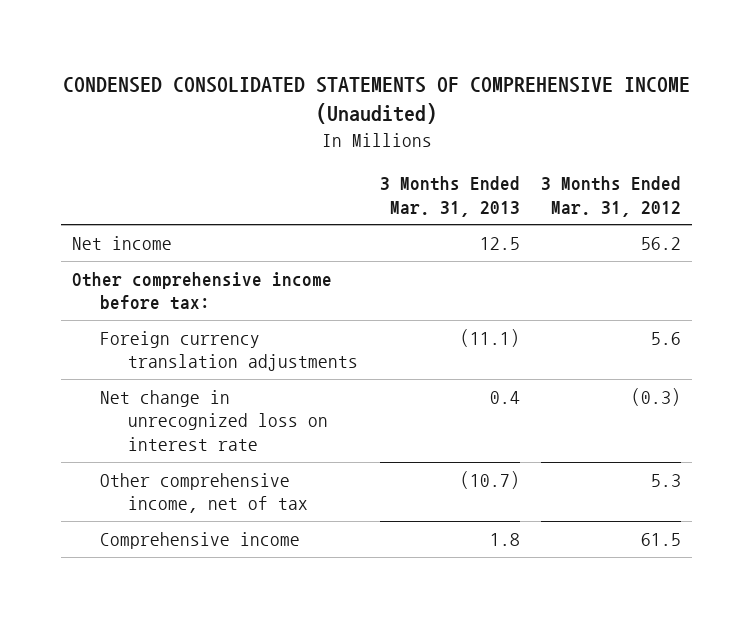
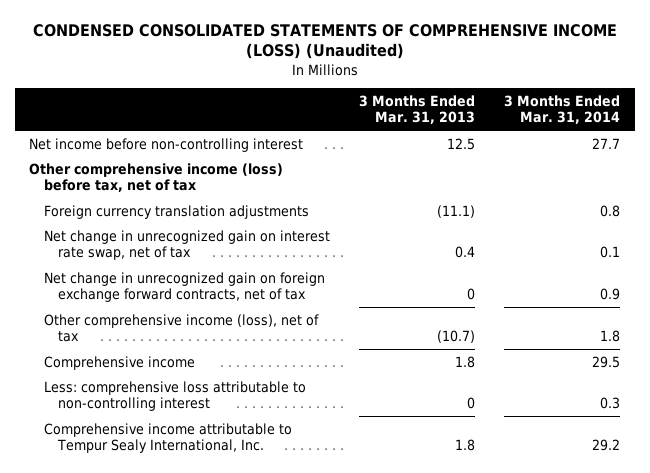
- CONDENSED CONSOLIDATED STATEMENTS OF COMPREHENSIVE INCOME (Unaudited)
+ CONDENSED CONSOLIDATED STATEMENTS OF COMPREHENSIVE INCOME (LOSS) (Unaudited)
- | 3 Months Ended Mar. 31, 2013 | 3 Months Ended Mar. 31, 2012
+ | 3 Months Ended Mar. 31, 2013 | 3 Months Ended Mar. 31, 2014
- Net income | 12.5 | 56.2
- Other comprehensive income before tax:
+ Net income before non-controlling interest | 12.5 | 27.7
+ Other comprehensive income (loss) before tax, net of tax
- Net change in unrecognized loss on interest rate | 0.4 | (0.3)
- Other comprehensive income, net of tax | (10.7) | 5.3
+ Net change in unrecognized gain on interest rate swap, net of tax | 0.4 | 0.1
+ Net change in unrecognized gain on foreign exchange forward contracts, net of tax | 0 | 0.9
+ Other comprehensive income (loss), net of tax | (10.7) | 1.8
+ Less: comprehensive loss attributable to non-controlling interest | 0 | 0.3
+ Comprehensive income attributable to Tempur Sealy International, Inc. | 1.8 | 29.2

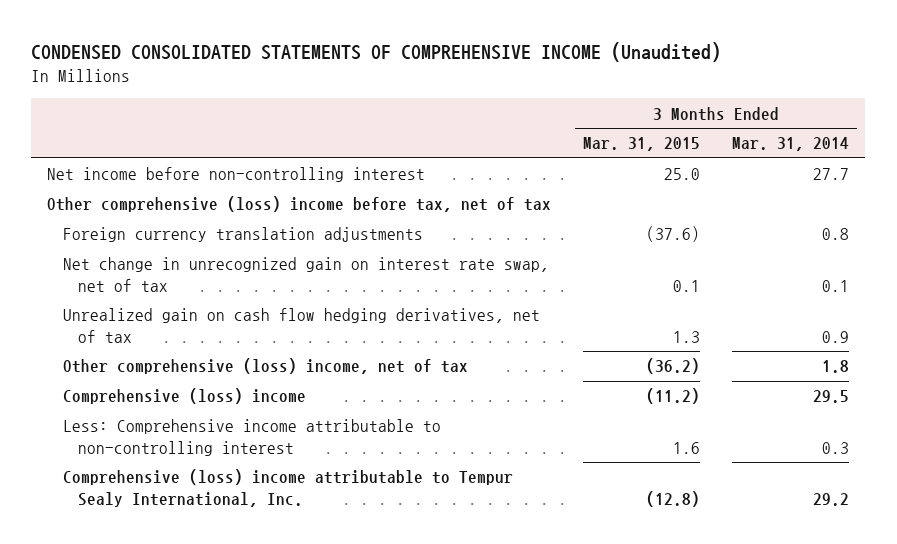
- CONDENSED CONSOLIDATED STATEMENTS OF COMPREHENSIVE INCOME (LOSS) (Unaudited)
+ CONDENSED CONSOLIDATED STATEMENTS OF COMPREHENSIVE INCOME (Unaudited)
- | 3 Months Ended Mar. 31, 2013 | 3 Months Ended Mar. 31, 2014
+ | 3 Months Ended Mar. 31, 2015 | 3 Months Ended Mar. 31, 2014
- Other comprehensive income (loss) before tax, net of tax
+ Other comprehensive (loss) income before tax, net of tax
- Net change in unrecognized gain on foreign exchange forward contracts, net of tax | 0 | 0.9
- Other comprehensive income (loss), net of tax | (10.7) | 1.8
- Comprehensive income | 1.8 | 29.5
- Less: comprehensive loss attributable to non-controlling interest | 0 | 0.3
- Comprehensive income attributable to Tempur Sealy International, Inc. | 1.8 | 29.2
+ Unrealized gain on cash flow hedging derivatives, net of tax | 1.3 | 0.9
+ Other comprehensive (loss) income, net of tax | (36.2) | 1.8
+ Comprehensive (loss) income | (11.2) | 29.5
+ Less: Comprehensive income attributable to non-controlling interest | 1.6 | 0.3
+ Comprehensive (loss) income attributable to Tempur Sealy International, Inc. | (12.8) | 29.2

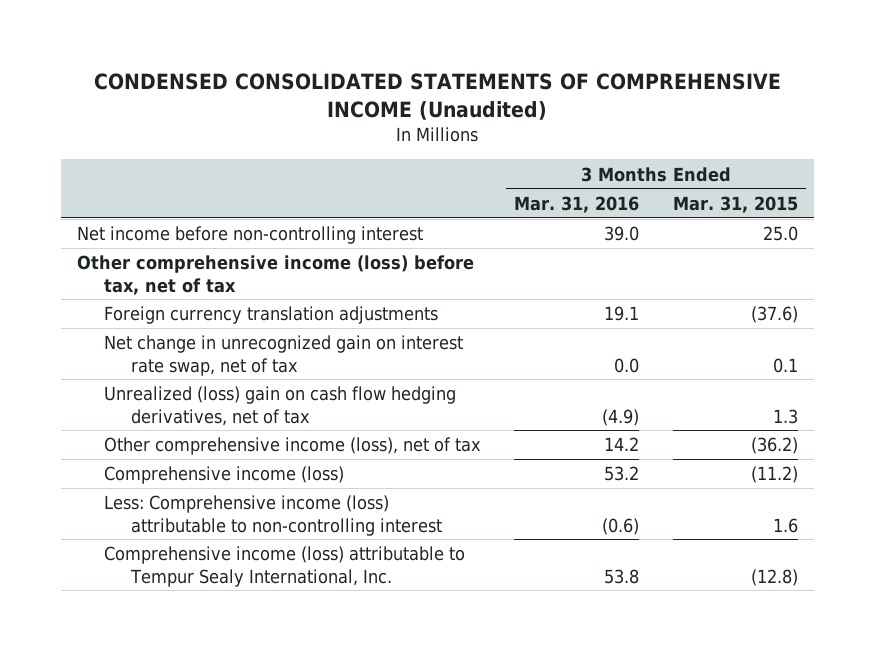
- | 3 Months Ended Mar. 31, 2015 | 3 Months Ended Mar. 31, 2014
+ | 3 Months Ended Mar. 31, 2016 | 3 Months Ended Mar. 31, 2015
- Other comprehensive (loss) income before tax, net of tax
+ Other comprehensive income (loss) before tax, net of tax
- Unrealized gain on cash flow hedging derivatives, net of tax | 1.3 | 0.9
- Other comprehensive (loss) income, net of tax | (36.2) | 1.8
- Comprehensive (loss) income | (11.2) | 29.5
- Less: Comprehensive income attributable to non-controlling interest | 1.6 | 0.3
- Comprehensive (loss) income attributable to Tempur Sealy International, Inc. | (12.8) | 29.2
+ Unrealized (loss) gain on cash flow hedging derivatives, net of tax | (4.9) | 1.3
+ Other comprehensive income (loss), net of tax | 14.2 | (36.2)
+ Comprehensive income (loss) | 53.2 | (11.2)
+ Less: Comprehensive income (loss) attributable to non-controlling interest | (0.6) | 1.6
+ Comprehensive income (loss) attributable to Tempur Sealy International, Inc. | 53.8 | (12.8)

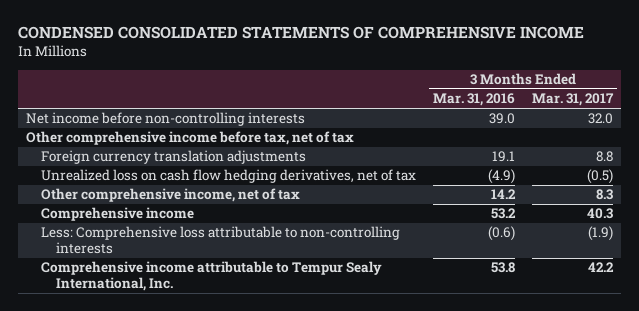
- CONDENSED CONSOLIDATED STATEMENTS OF COMPREHENSIVE INCOME (Unaudited)
+ CONDENSED CONSOLIDATED STATEMENTS OF COMPREHENSIVE INCOME
- | 3 Months Ended Mar. 31, 2016 | 3 Months Ended Mar. 31, 2015
+ | 3 Months Ended Mar. 31, 2016 | 3 Months Ended Mar. 31, 2017
- Net income before non-controlling interest | 39.0 | 25.0
- Other comprehensive income (loss) before tax, net of tax
+ Net income before non-controlling interests | 39.0 | 32.0
+ Other comprehensive income before tax, net of tax
- Net change in unrecognized gain on interest rate swap, net of tax | 0.0 | 0.1
- Unrealized (loss) gain on cash flow hedging derivatives, net of tax | (4.9) | 1.3
- Other comprehensive income (loss), net of tax | 14.2 | (36.2)
- Comprehensive income (loss) | 53.2 | (11.2)
- Less: Comprehensive income (loss) attributable to non-controlling interest | (0.6) | 1.6
- Comprehensive income (loss) attributable to Tempur Sealy International, Inc. | 53.8 | (12.8)
+ Unrealized loss on cash flow hedging derivatives, net of tax | (4.9) | (0.5)
+ Other comprehensive income, net of tax | 14.2 | 8.3
+ Comprehensive income | 53.2 | 40.3
+ Less: Comprehensive loss attributable to non-controlling interests | (0.6) | (1.9)
+ Comprehensive income attributable to Tempur Sealy International, Inc. | 53.8 | 42.2

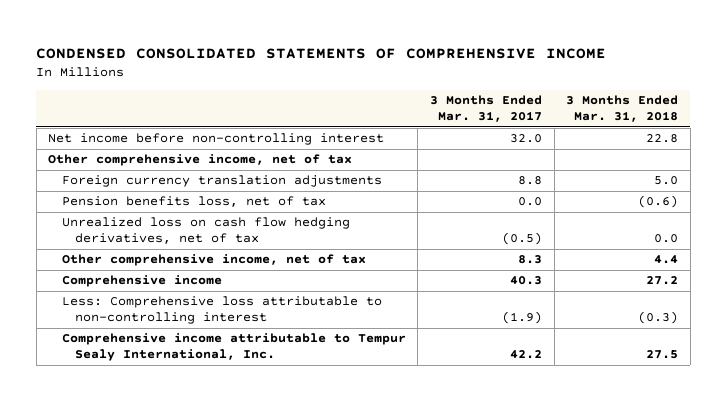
- | 3 Months Ended Mar. 31, 2016 | 3 Months Ended Mar. 31, 2017
+ | 3 Months Ended Mar. 31, 2017 | 3 Months Ended Mar. 31, 2018
- Net income before non-controlling interests | 39.0 | 32.0
- Other comprehensive income before tax, net of tax
+ Net income before non-controlling interest | 32.0 | 22.8
+ Other comprehensive income, net of tax
+ Pension benefits loss, net of tax | 0.0 | (0.6)
- Less: Comprehensive loss attributable to non-controlling interests | (0.6) | (1.9)
+ Less: Comprehensive loss attributable to non-controlling interest | (1.9) | (0.3)

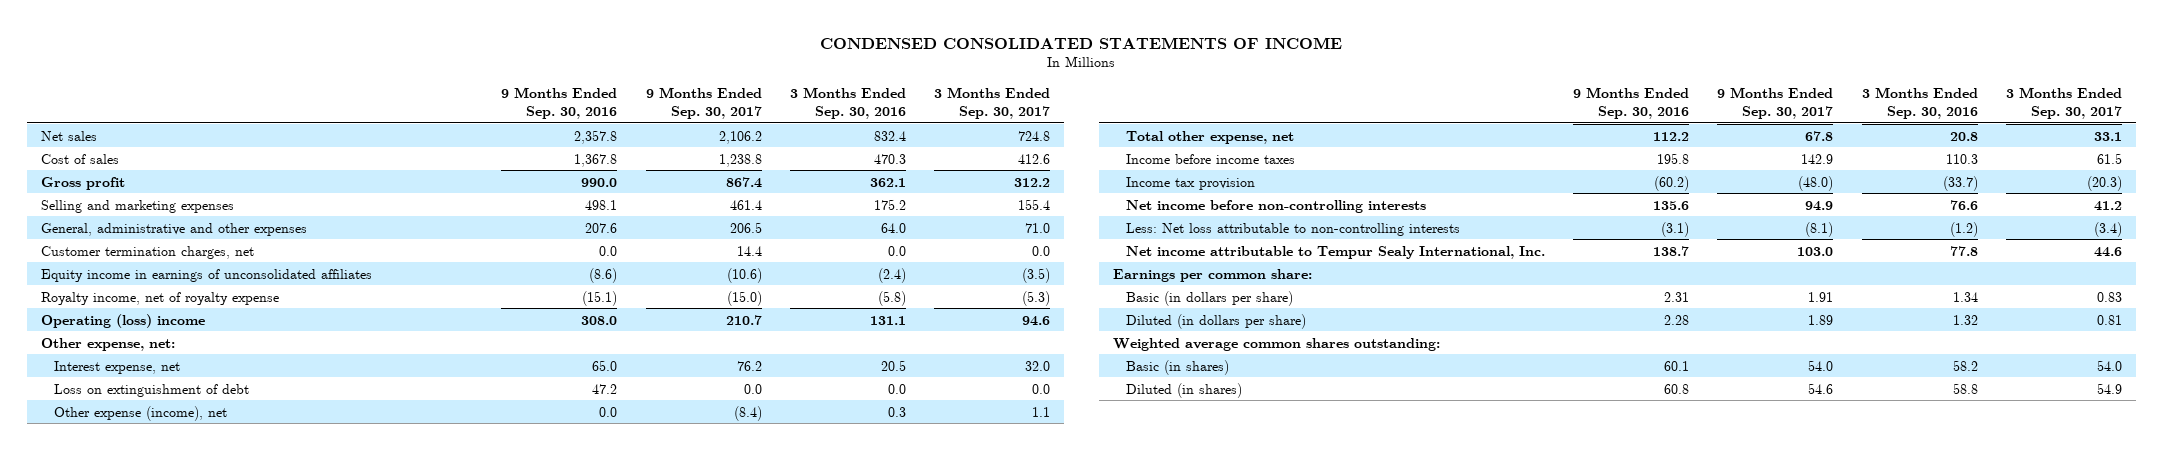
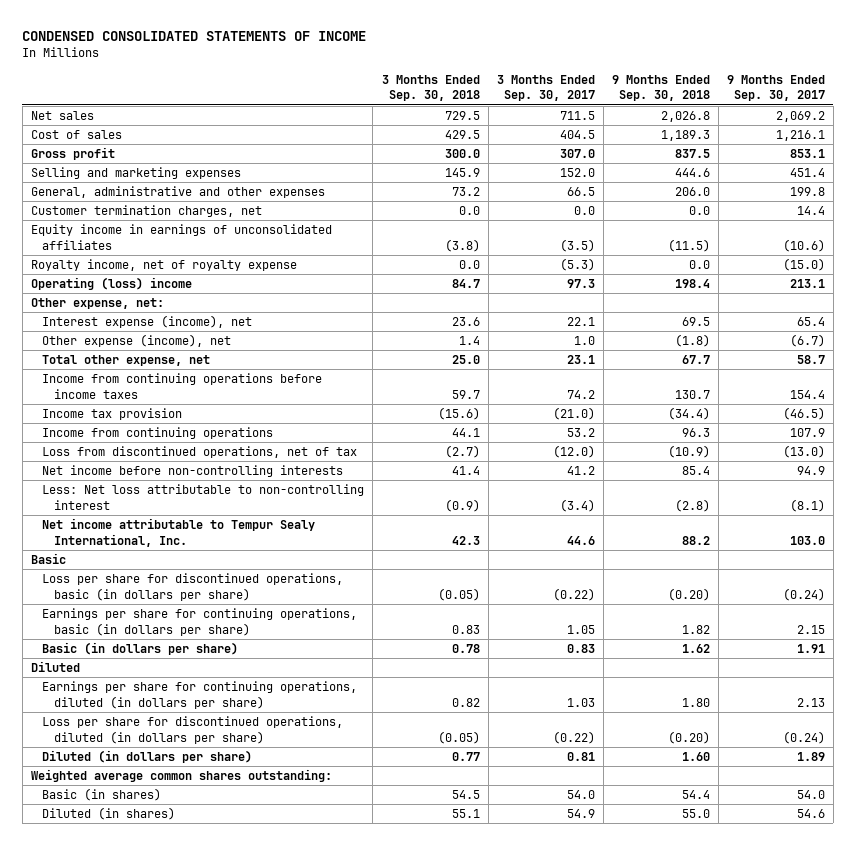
- | 9 Months Ended Sep. 30, 2016 | 9 Months Ended Sep. 30, 2017 | 3 Months Ended Sep. 30, 2016 | 3 Months Ended Sep. 30, 2017
+ | 3 Months Ended Sep. 30, 2018 | 3 Months Ended Sep. 30, 2017 | 9 Months Ended Sep. 30, 2018 | 9 Months Ended Sep. 30, 2017
- Net sales | 2,357.8 | 2,106.2 | 832.4 | 724.8
- Cost of sales | 1,367.8 | 1,238.8 | 470.3 | 412.6
- Gross profit | 990.0 | 867.4 | 362.1 | 312.2
- Selling and marketing expenses | 498.1 | 461.4 | 175.2 | 155.4
- General, administrative and other expenses | 207.6 | 206.5 | 64.0 | 71.0
+ Net sales | 729.5 | 711.5 | 2,026.8 | 2,069.2
+ Cost of sales | 429.5 | 404.5 | 1,189.3 | 1,216.1
+ Gross profit | 300.0 | 307.0 | 837.5 | 853.1
+ Selling and marketing expenses | 145.9 | 152.0 | 444.6 | 451.4
+ General, administrative and other expenses | 73.2 | 66.5 | 206.0 | 199.8
- Operating (loss) income | 308.0 | 210.7 | 131.1 | 94.6
+ Operating (loss) income | 84.7 | 97.3 | 198.4 | 213.1
- Interest expense, net | 65.0 | 76.2 | 20.5 | 32.0
- Loss on extinguishment of debt | 47.2 | 0.0 | 0.0 | 0.0
- Other expense (income), net | 0.0 | (8.4) | 0.3 | 1.1
- Total other expense, net | 112.2 | 67.8 | 20.8 | 33.1
- Income before income taxes | 195.8 | 142.9 | 110.3 | 61.5
- Income tax provision | (60.2) | (48.0) | (33.7) | (20.3)
+ Interest expense (income), net | 23.6 | 22.1 | 69.5 | 65.4
+ Other expense (income), net | 1.4 | 1.0 | (1.8) | (6.7)
+ Total other expense, net | 25.0 | 23.1 | 67.7 | 58.7
+ Income from continuing operations before income taxes | 59.7 | 74.2 | 130.7 | 154.4
+ Income tax provision | (15.6) | (21.0) | (34.4) | (46.5)
+ Income from continuing operations | 44.1 | 53.2 | 96.3 | 107.9
+ Loss from discontinued operations, net of tax | (2.7) | (12.0) | (10.9) | (13.0)
- Less: Net loss attributable to non-controlling interests | (3.1) | (8.1) | (1.2) | (3.4)
+ Less: Net loss attributable to non-controlling interest | (0.9) | (3.4) | (2.8) | (8.1)
- Earnings per common share:
+ Basic
+ Loss per share for discontinued operations, basic (in dollars per share) | (0.05) | (0.22) | (0.20) | (0.24)
+ Earnings per share for continuing operations, basic (in dollars per share) | 0.83 | 1.05 | 1.82 | 2.15
+ Diluted
+ Earnings per share for continuing operations, diluted (in dollars per share) | 0.82 | 1.03 | 1.80 | 2.13
+ Loss per share for discontinued operations, diluted (in dollars per share) | (0.05) | (0.22) | (0.20) | (0.24)

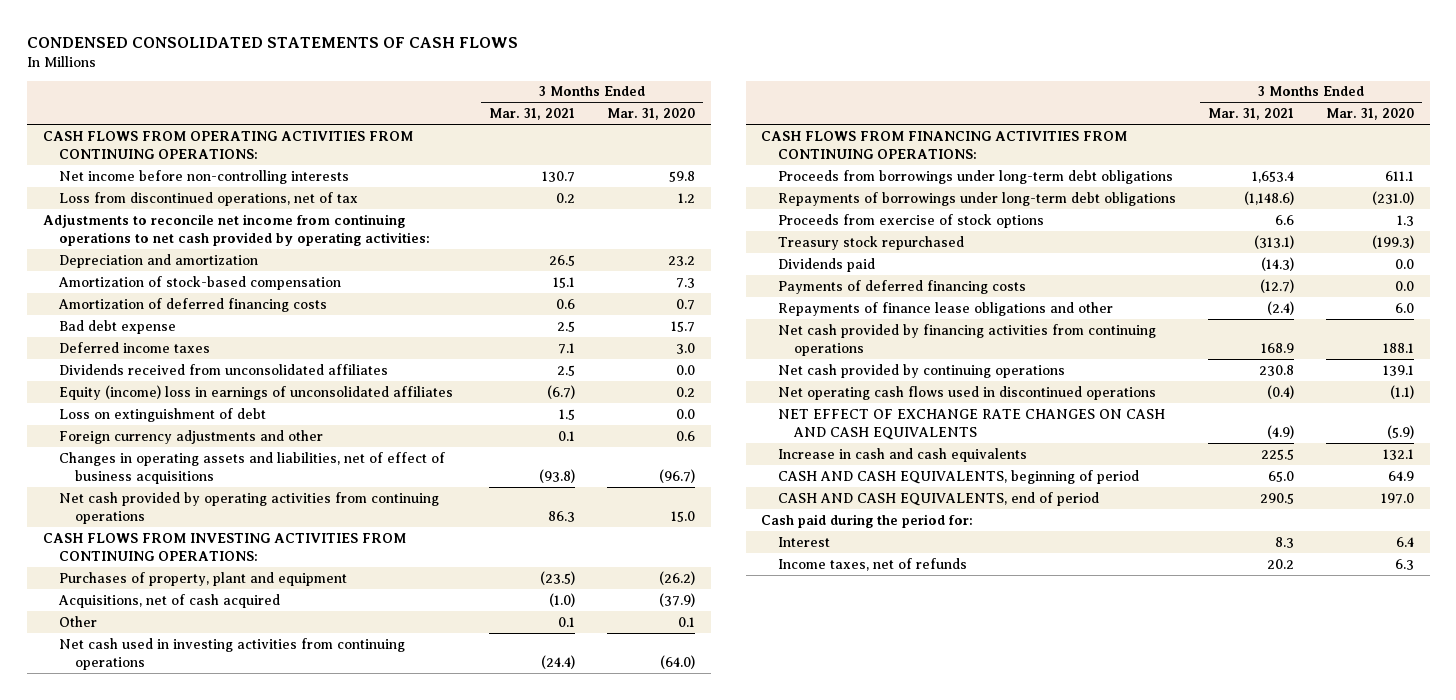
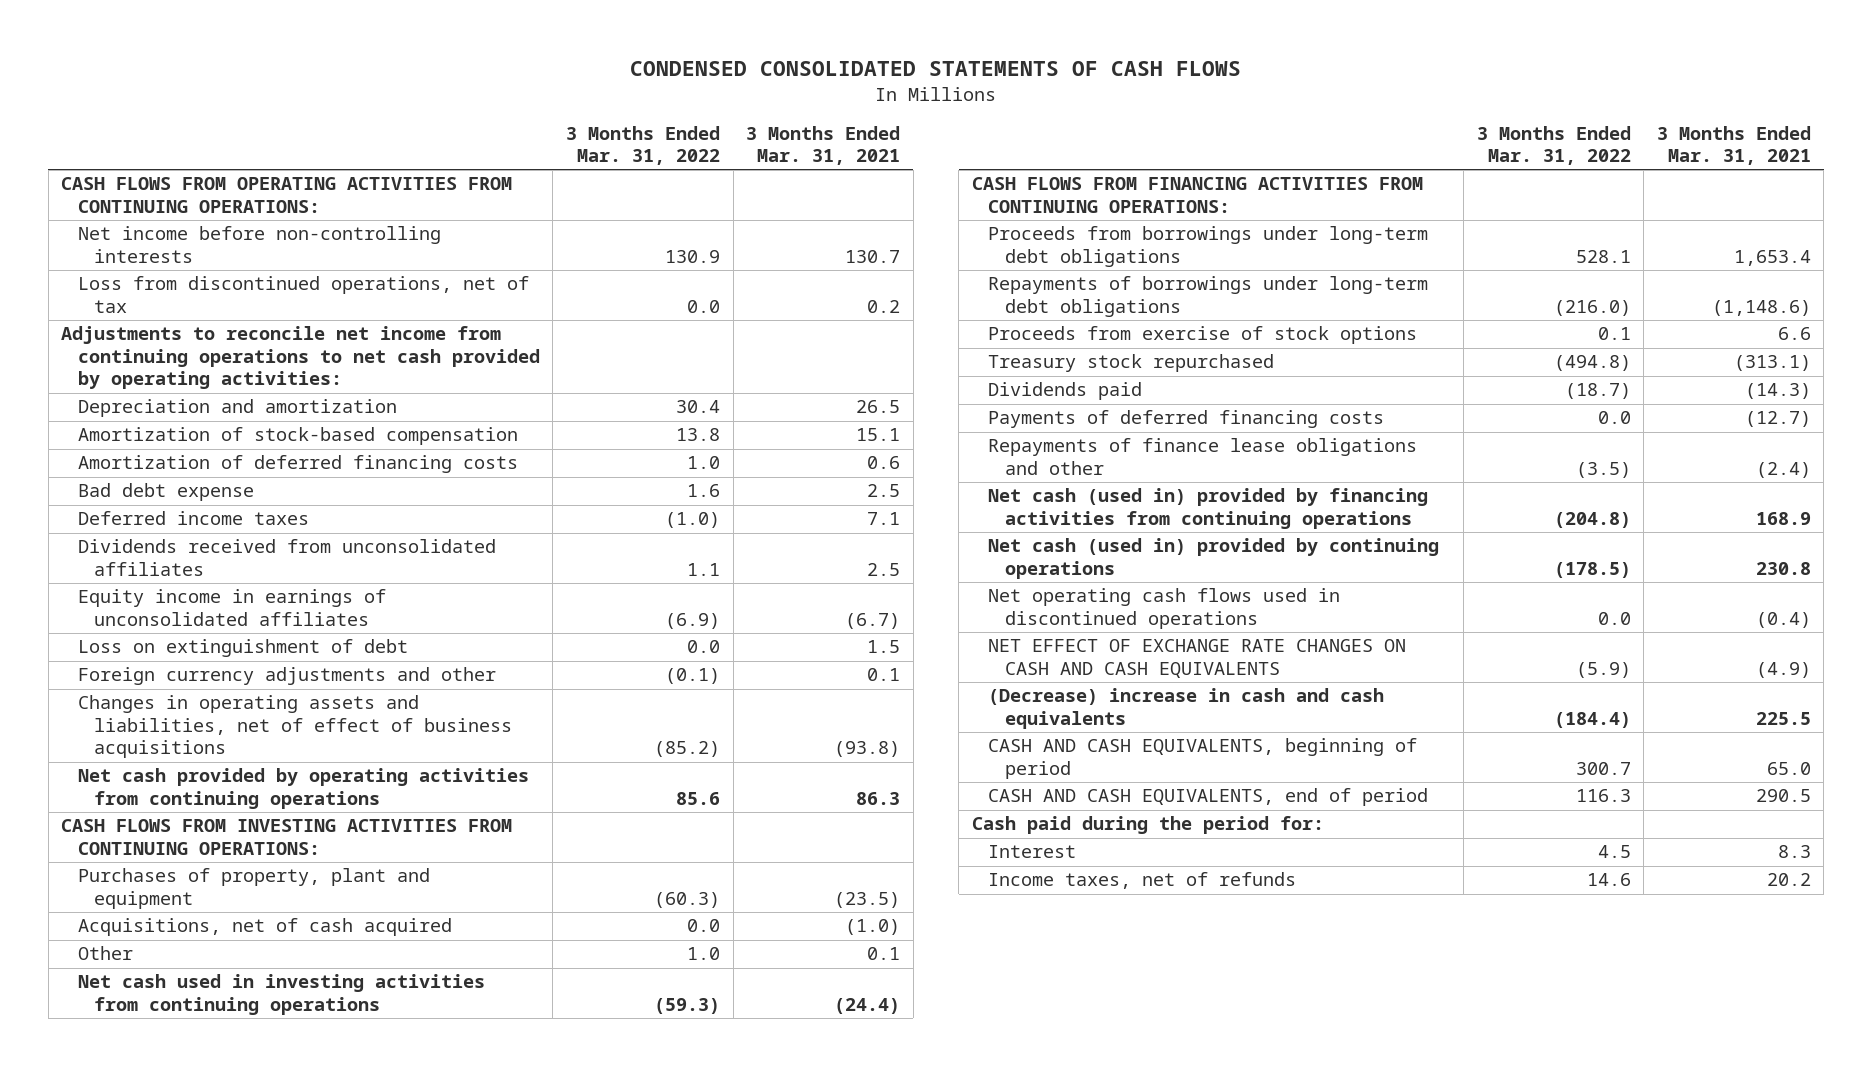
- | 3 Months Ended Mar. 31, 2021 | 3 Months Ended Mar. 31, 2020
+ | 3 Months Ended Mar. 31, 2022 | 3 Months Ended Mar. 31, 2021
- Equity (income) loss in earnings of unconsolidated affiliates | (6.7) | 0.2
+ Equity income in earnings of unconsolidated affiliates | (6.9) | (6.7)
- Net cash provided by financing activities from continuing operations | 168.9 | 188.1
- Net cash provided by continuing operations | 230.8 | 139.1
+ Net cash (used in) provided by financing activities from continuing operations | (204.8) | 168.9
+ Net cash (used in) provided by continuing operations | (178.5) | 230.8
- Increase in cash and cash equivalents | 225.5 | 132.1
+ (Decrease) increase in cash and cash equivalents | (184.4) | 225.5

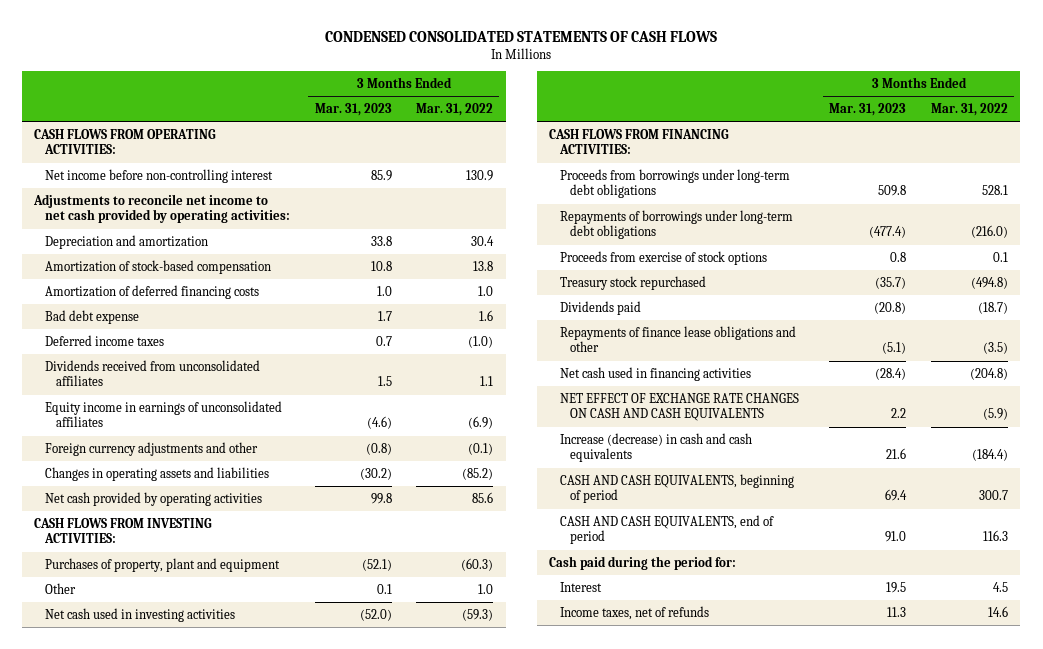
- | 3 Months Ended Mar. 31, 2022 | 3 Months Ended Mar. 31, 2021
+ | 3 Months Ended Mar. 31, 2023 | 3 Months Ended Mar. 31, 2022
- CASH FLOWS FROM OPERATING ACTIVITIES FROM CONTINUING OPERATIONS:
- Net income before non-controlling interests | 130.9 | 130.7
- Loss from discontinued operations, net of tax | 0.0 | 0.2
- Adjustments to reconcile net income from continuing operations to net cash provided by operating activities:
+ CASH FLOWS FROM OPERATING ACTIVITIES:
+ Net income before non-controlling interest | 85.9 | 130.9
+ Adjustments to reconcile net income to net cash provided by operating activities:
- Loss on extinguishment of debt | 0.0 | 1.5
- Changes in operating assets and liabilities, net of effect of business acquisitions | (85.2) | (93.8)
- Net cash provided by operating activities from continuing operations | 85.6 | 86.3
- CASH FLOWS FROM INVESTING ACTIVITIES FROM CONTINUING OPERATIONS:
+ Changes in operating assets and liabilities | (30.2) | (85.2)
+ Net cash provided by operating activities | 99.8 | 85.6
+ CASH FLOWS FROM INVESTING ACTIVITIES:
- Acquisitions, net of cash acquired | 0.0 | (1.0)
- Net cash used in investing activities from continuing operations | (59.3) | (24.4)
- CASH FLOWS FROM FINANCING ACTIVITIES FROM CONTINUING OPERATIONS:
+ Net cash used in investing activities | (52.0) | (59.3)
+ CASH FLOWS FROM FINANCING ACTIVITIES:
- Payments of deferred financing costs | 0.0 | (12.7)
- Net cash (used in) provided by financing activities from continuing operations | (204.8) | 168.9
- Net cash (used in) provided by continuing operations | (178.5) | 230.8
- Net operating cash flows used in discontinued operations | 0.0 | (0.4)
+ Net cash used in financing activities | (28.4) | (204.8)
- (Decrease) increase in cash and cash equivalents | (184.4) | 225.5
+ Increase (decrease) in cash and cash equivalents | 21.6 | (184.4)

